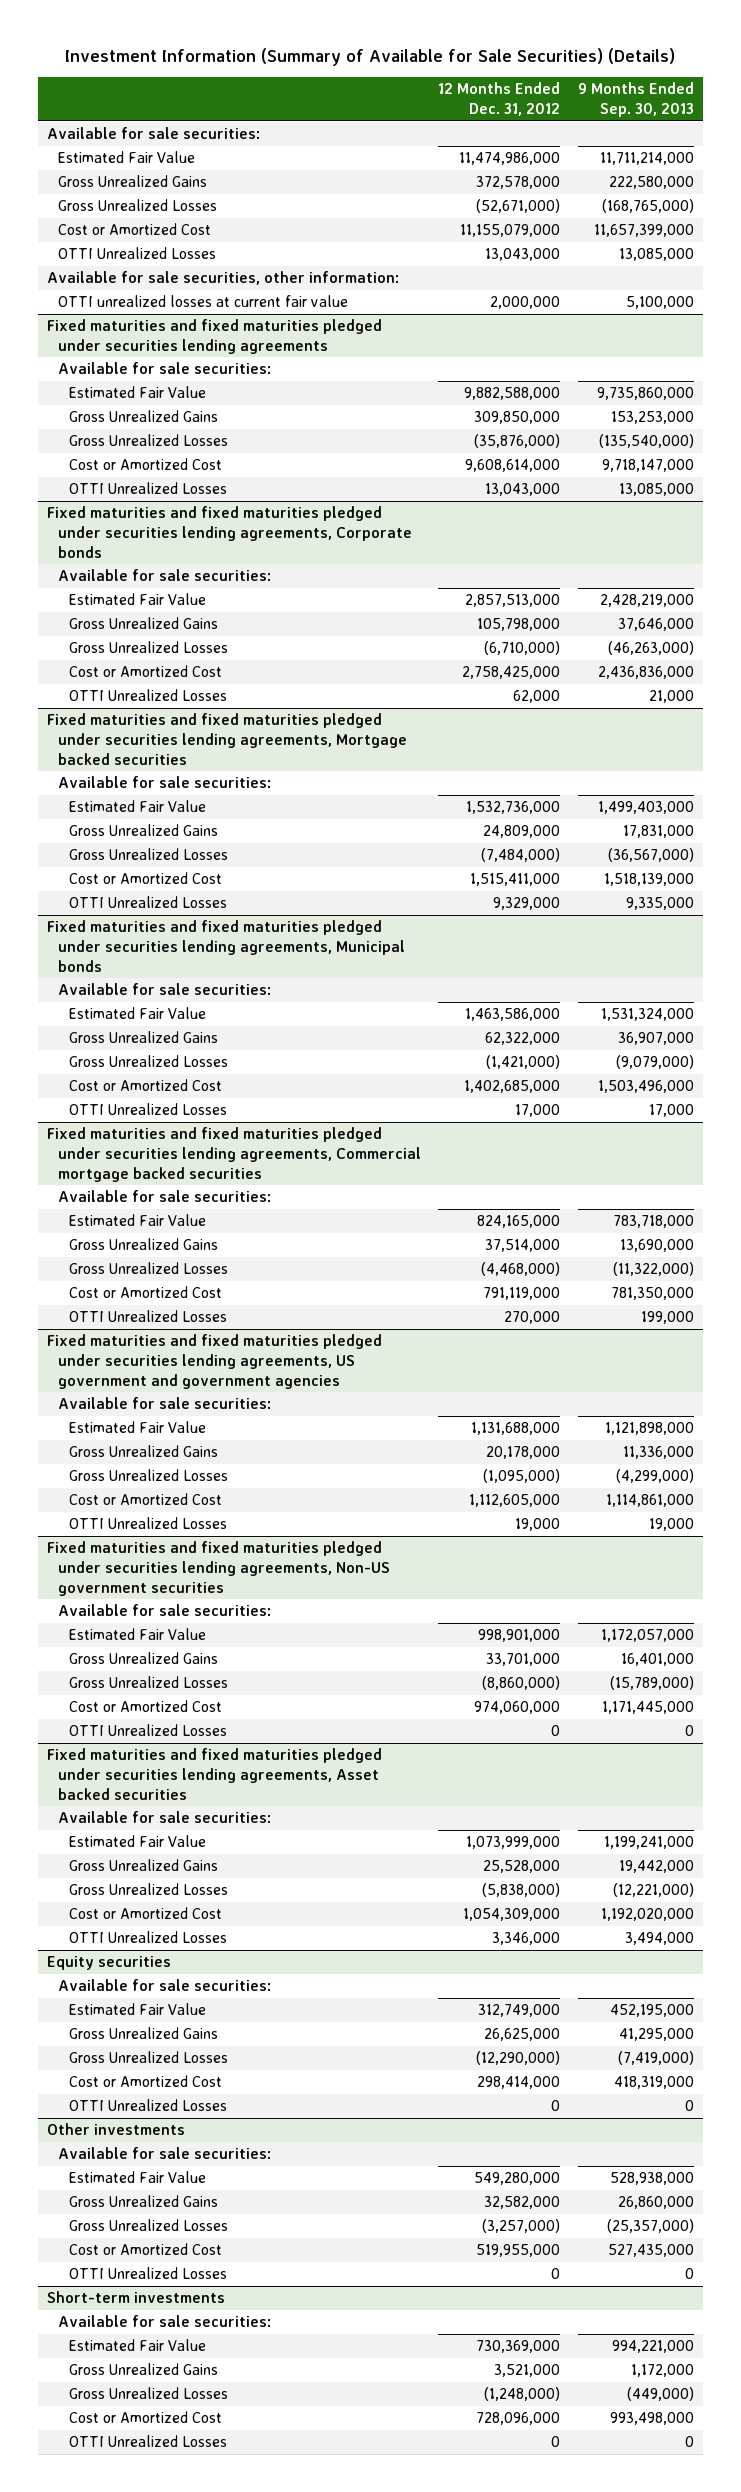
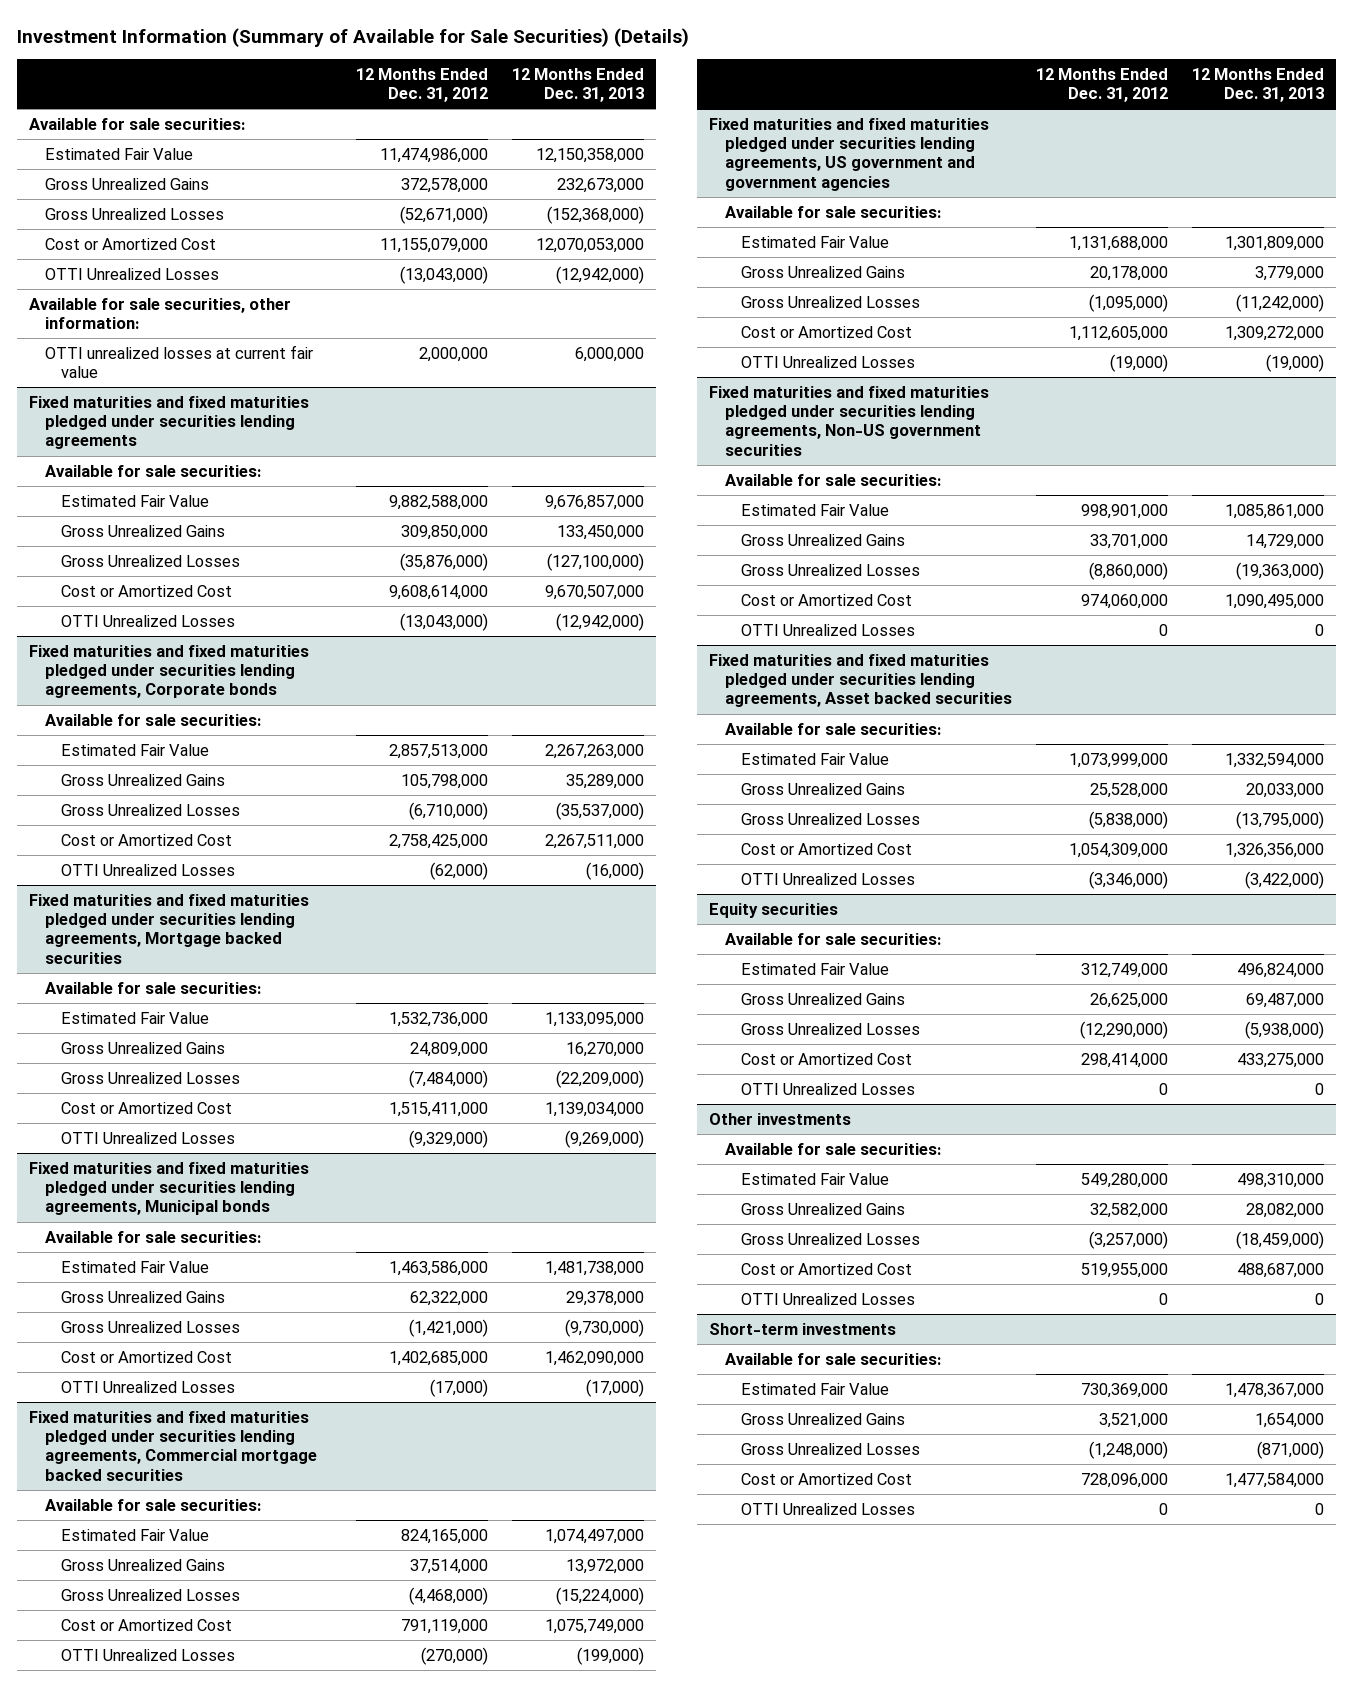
- | 12 Months Ended Dec. 31, 2012 | 9 Months Ended Sep. 30, 2013
+ | 12 Months Ended Dec. 31, 2012 | 12 Months Ended Dec. 31, 2013
- OTTI Unrealized Losses | 13,043,000 | 13,085,000
+ OTTI Unrealized Losses | (13,043,000) | (12,942,000)
@ Fixed maturities and fixed maturities pledged under securities lending agreements
- OTTI Unrealized Losses | 13,043,000 | 13,085,000
+ OTTI Unrealized Losses | (13,043,000) | (12,942,000)
@ Fixed maturities and fixed maturities pledged under securities lending agreements, Corporate bonds
- OTTI Unrealized Losses | 62,000 | 21,000
+ OTTI Unrealized Losses | (62,000) | (16,000)
@ Fixed maturities and fixed maturities pledged under securities lending agreements, Mortgage backed securities
- OTTI Unrealized Losses | 9,329,000 | 9,335,000
+ OTTI Unrealized Losses | (9,329,000) | (9,269,000)
@ Fixed maturities and fixed maturities pledged under securities lending agreements, Municipal bonds
- OTTI Unrealized Losses | 17,000 | 17,000
+ OTTI Unrealized Losses | (17,000) | (17,000)
@ Fixed maturities and fixed maturities pledged under securities lending agreements, Commercial mortgage backed securities
- OTTI Unrealized Losses | 270,000 | 199,000
+ OTTI Unrealized Losses | (270,000) | (199,000)
@ Fixed maturities and fixed maturities pledged under securities lending agreements, US government and government agencies
- OTTI Unrealized Losses | 19,000 | 19,000
+ OTTI Unrealized Losses | (19,000) | (19,000)
@ Fixed maturities and fixed maturities pledged under securities lending agreements, Asset backed securities
- OTTI Unrealized Losses | 3,346,000 | 3,494,000
+ OTTI Unrealized Losses | (3,346,000) | (3,422,000)

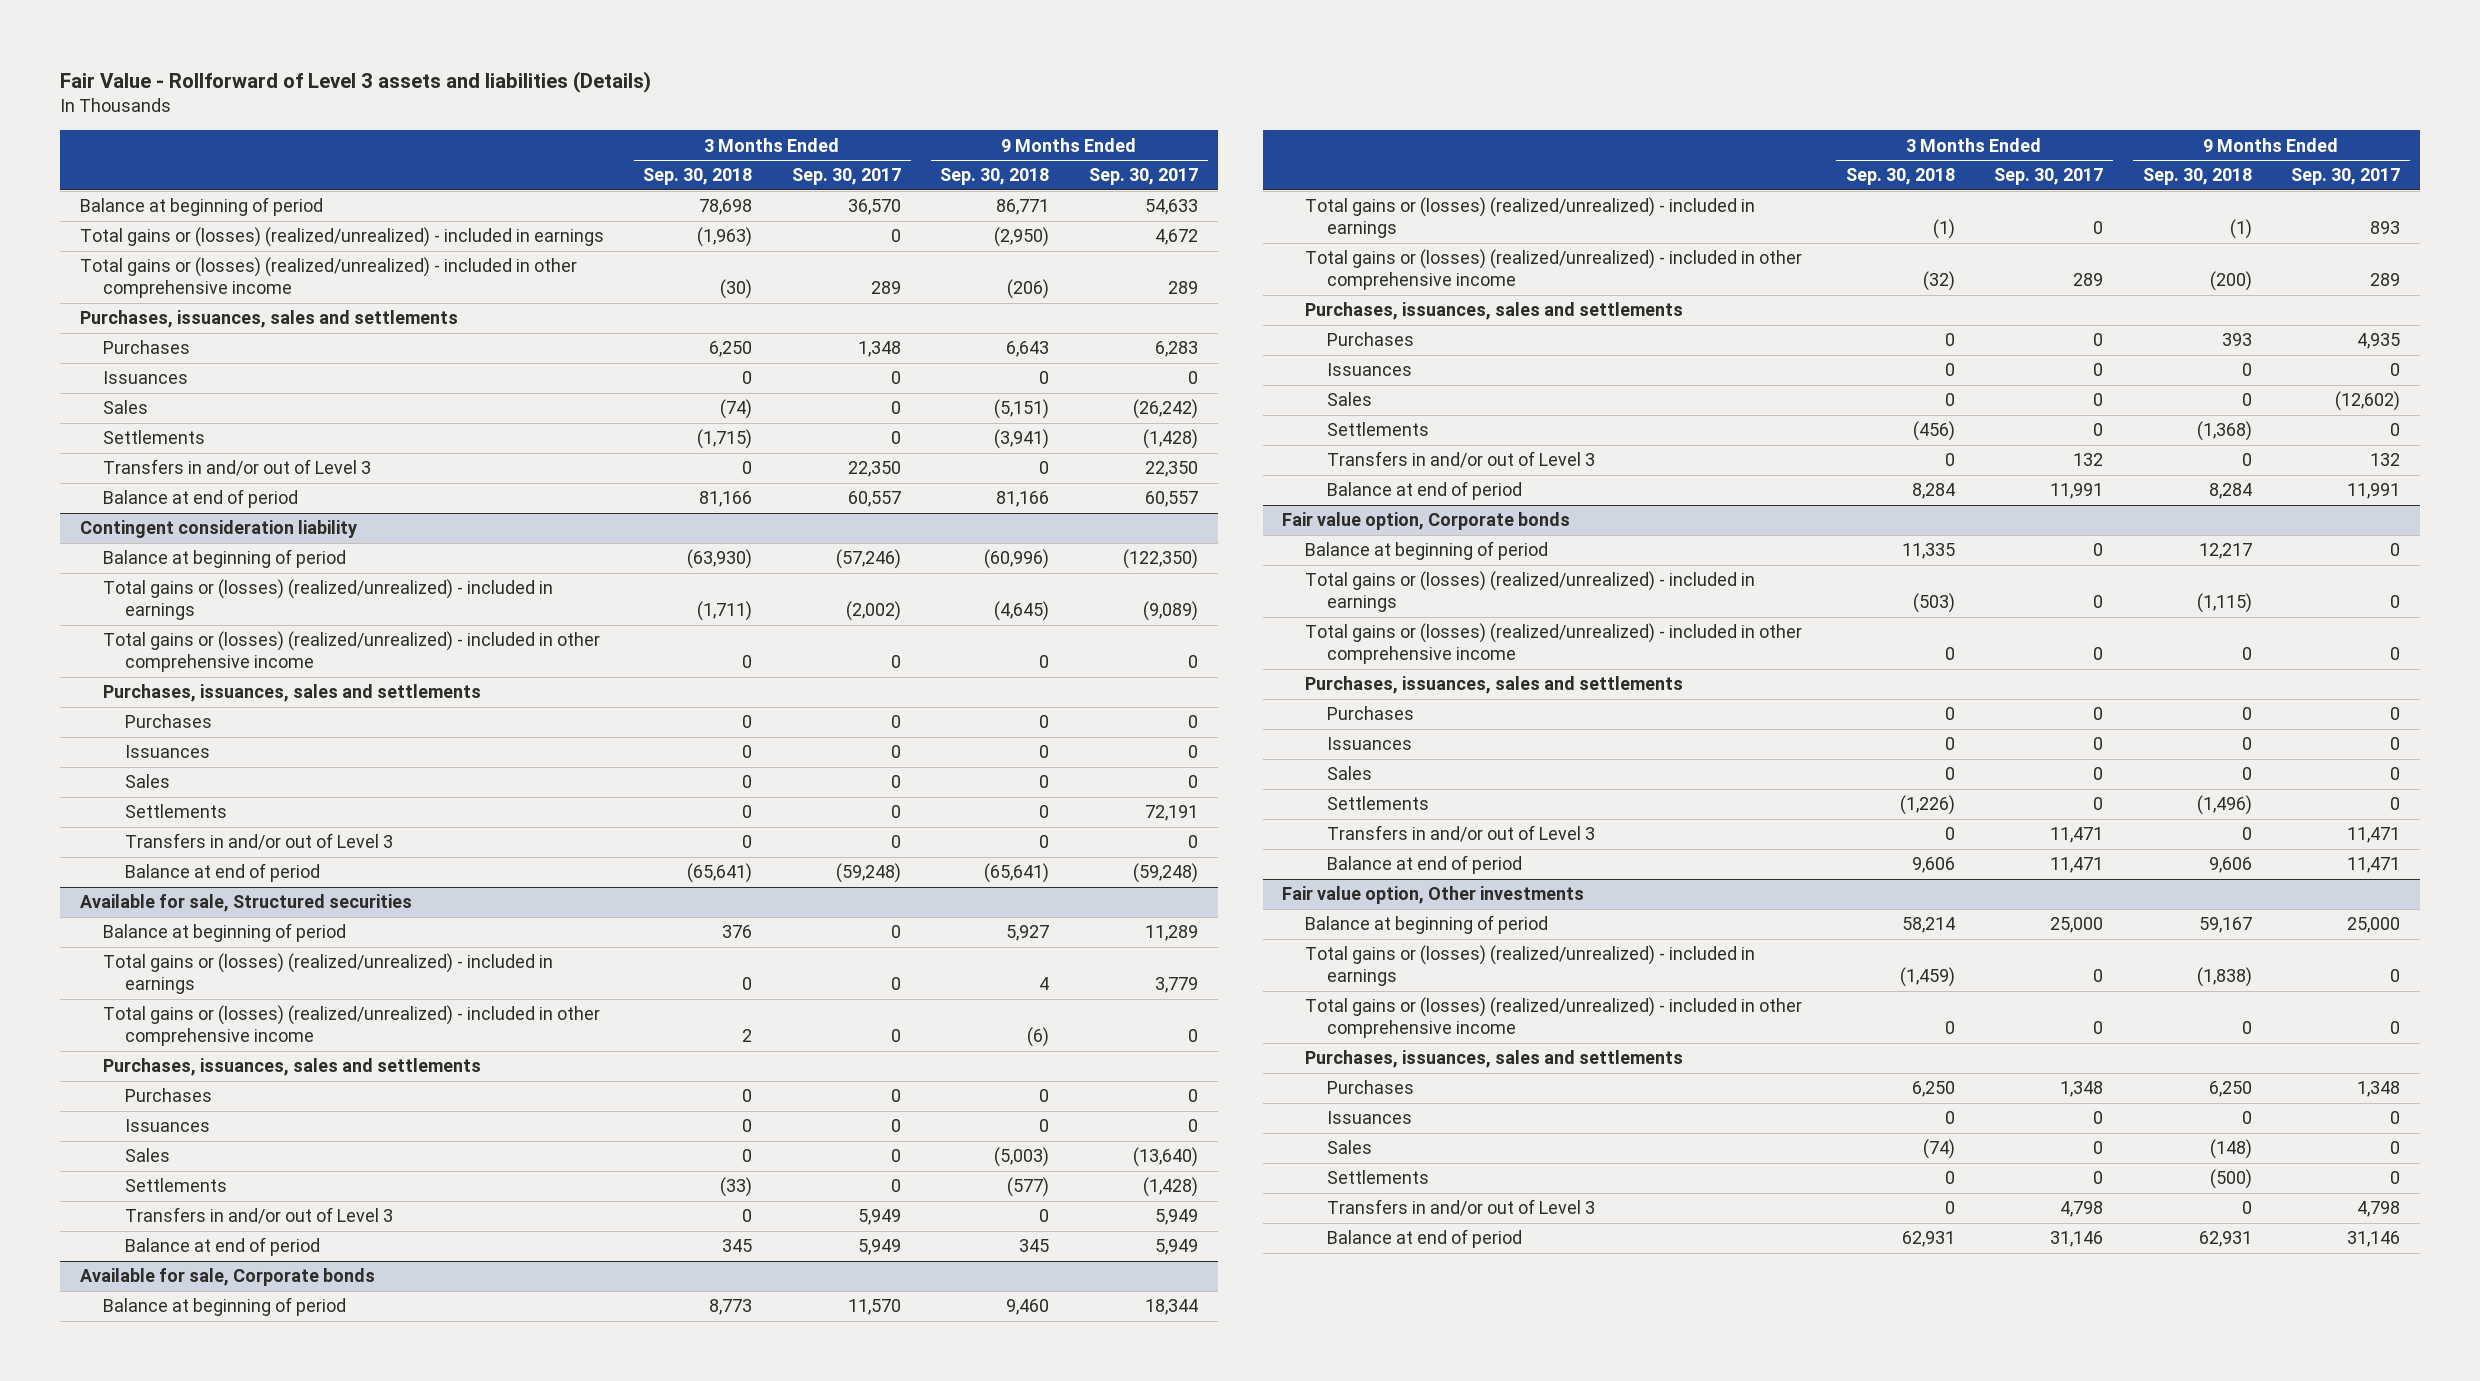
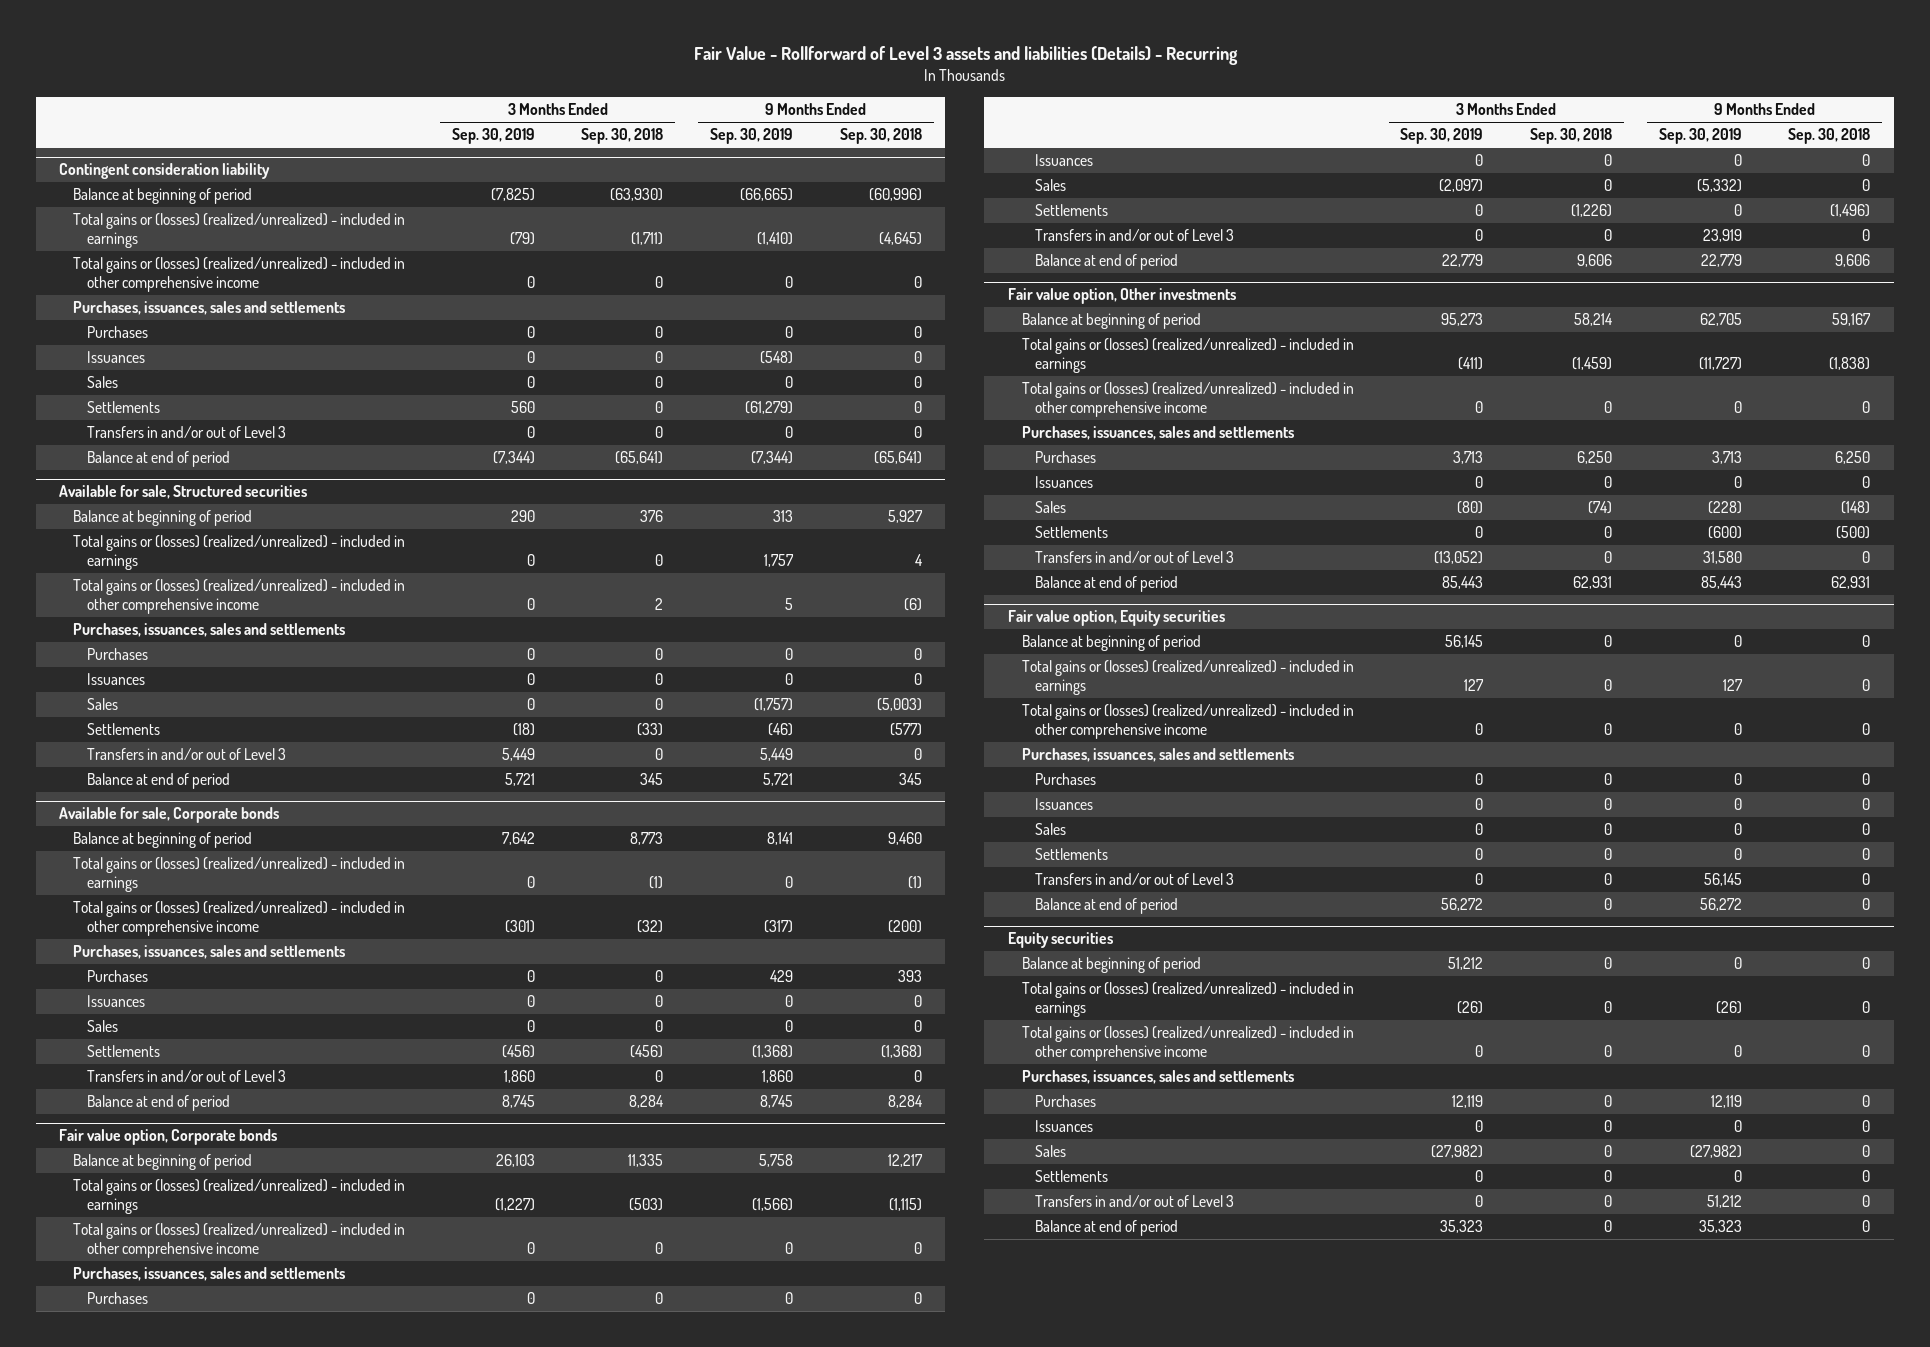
- Fair Value - Rollforward of Level 3 assets and liabilities (Details)
+ Fair Value - Rollforward of Level 3 assets and liabilities (Details) - Recurring
- | 3 Months Ended Sep. 30, 2018 | 3 Months Ended Sep. 30, 2017 | 9 Months Ended Sep. 30, 2018 | 9 Months Ended Sep. 30, 2017
+ | 3 Months Ended Sep. 30, 2019 | 3 Months Ended Sep. 30, 2018 | 9 Months Ended Sep. 30, 2019 | 9 Months Ended Sep. 30, 2018
- Balance at beginning of period | 78,698 | 36,570 | 86,771 | 54,633
- Total gains or (losses) (realized/unrealized) - included in earnings | (1,963) | 0 | (2,950) | 4,672
- Total gains or (losses) (realized/unrealized) - included in other comprehensive income | (30) | 289 | (206) | 289
- Purchases, issuances, sales and settlements
- Purchases | 6,250 | 1,348 | 6,643 | 6,283
- Issuances | 0 | 0 | 0 | 0
- Sales | (74) | 0 | (5,151) | (26,242)
- Settlements | (1,715) | 0 | (3,941) | (1,428)
- Transfers in and/or out of Level 3 | 0 | 22,350 | 0 | 22,350
- Balance at end of period | 81,166 | 60,557 | 81,166 | 60,557
+ Fair value option, Equity securities
+ Balance at beginning of period | 56,145 | 0 | 0 | 0
+ Total gains or (losses) (realized/unrealized) - included in earnings | 127 | 0 | 127 | 0
+ Total gains or (losses) (realized/unrealized) - included in other comprehensive income | 0 | 0 | 0 | 0
+ Purchases, issuances, sales and settlements
+ Purchases | 0 | 0 | 0 | 0
+ Issuances | 0 | 0 | 0 | 0
+ Sales | 0 | 0 | 0 | 0
+ Settlements | 0 | 0 | 0 | 0
+ Transfers in and/or out of Level 3 | 0 | 0 | 56,145 | 0
+ Balance at end of period | 56,272 | 0 | 56,272 | 0
+ Equity securities
+ Balance at beginning of period | 51,212 | 0 | 0 | 0
+ Total gains or (losses) (realized/unrealized) - included in earnings | (26) | 0 | (26) | 0
+ Total gains or (losses) (realized/unrealized) - included in other comprehensive income | 0 | 0 | 0 | 0
+ Purchases, issuances, sales and settlements
+ Purchases | 12,119 | 0 | 12,119 | 0
+ Issuances | 0 | 0 | 0 | 0
+ Sales | (27,982) | 0 | (27,982) | 0
+ Settlements | 0 | 0 | 0 | 0
+ Transfers in and/or out of Level 3 | 0 | 0 | 51,212 | 0
+ Balance at end of period | 35,323 | 0 | 35,323 | 0

